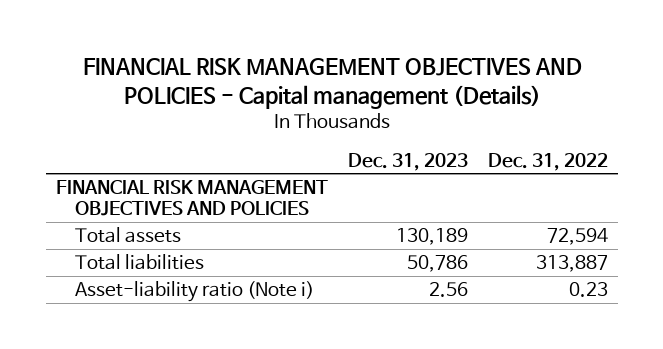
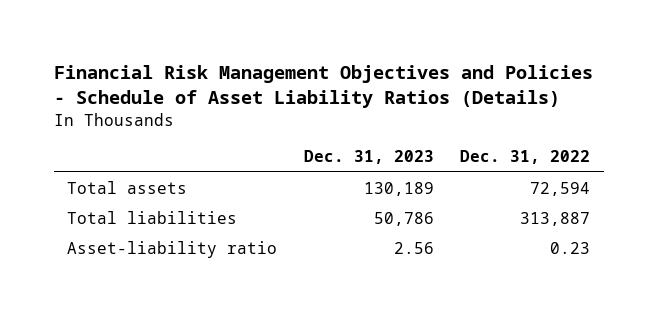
- FINANCIAL RISK MANAGEMENT OBJECTIVES AND POLICIES - Capital management (Details)
+ Financial Risk Management Objectives and Policies - Schedule of Asset Liability Ratios (Details)
- FINANCIAL RISK MANAGEMENT OBJECTIVES AND POLICIES
- Asset-liability ratio (Note i) | 2.56 | 0.23
+ Asset-liability ratio | 2.56 | 0.23

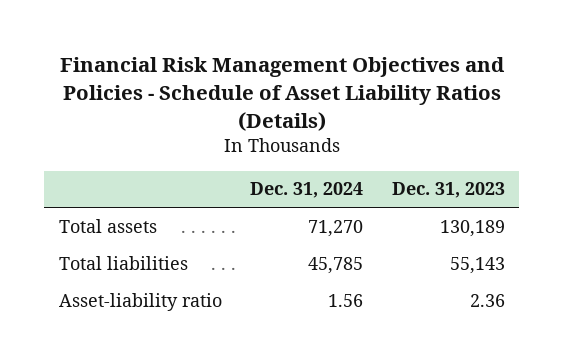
- | Dec. 31, 2023 | Dec. 31, 2022
+ | Dec. 31, 2024 | Dec. 31, 2023
- Total liabilities | 50,786 | 313,887
- Asset-liability ratio | 2.56 | 0.23
+ Total liabilities | 45,785 | 55,143
+ Asset-liability ratio | 1.56 | 2.36

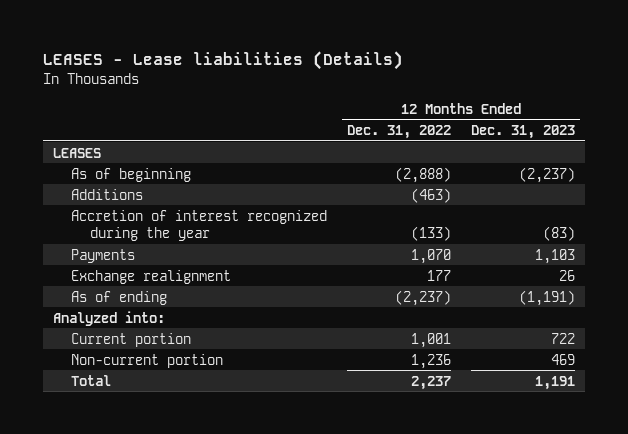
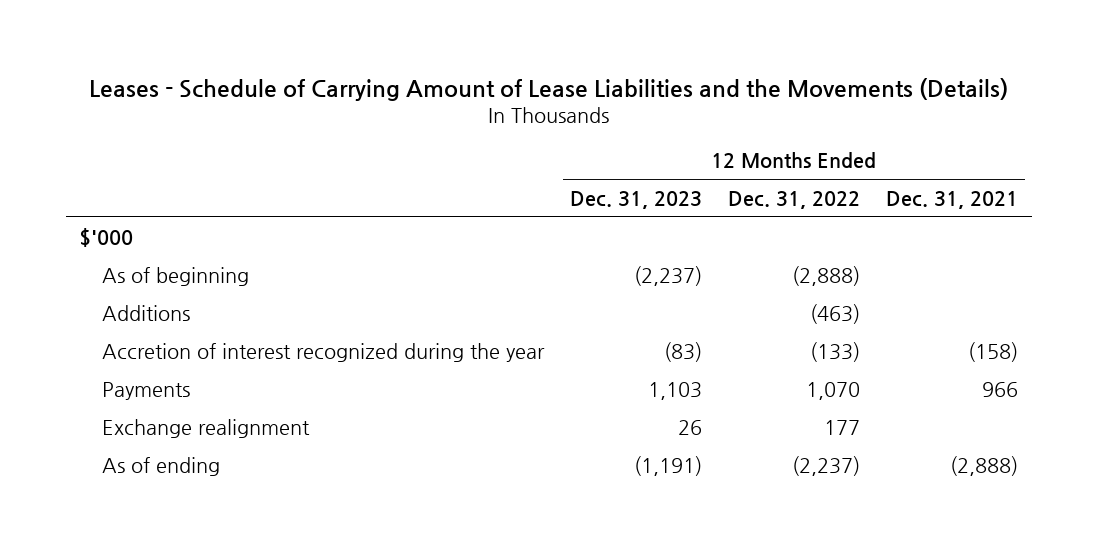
- LEASES - Lease liabilities (Details)
+ Leases - Schedule of Carrying Amount of Lease Liabilities and the Movements (Details)
- | 12 Months Ended Dec. 31, 2022 | 12 Months Ended Dec. 31, 2023
+ | 12 Months Ended Dec. 31, 2023 | 12 Months Ended Dec. 31, 2022 | 12 Months Ended Dec. 31, 2021
- LEASES
+ $'000
- Analyzed into:
- Current portion | 1,001 | 722
- Non-current portion | 1,236 | 469
- Total | 2,237 | 1,191

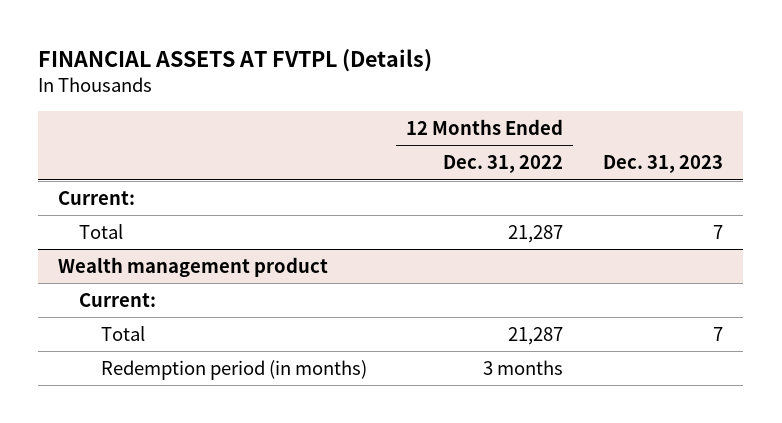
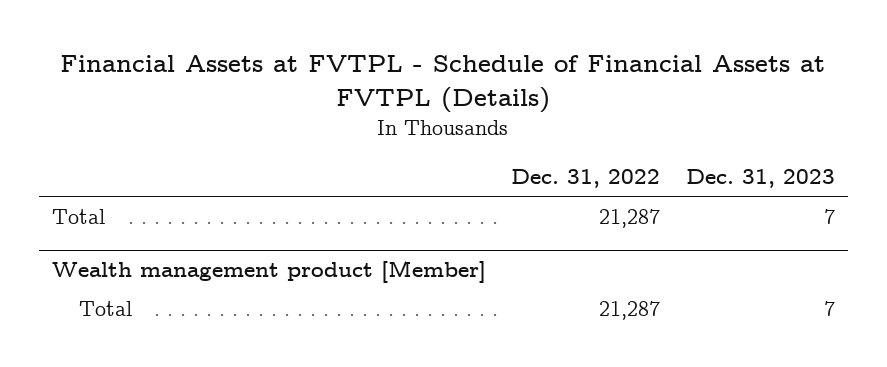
- FINANCIAL ASSETS AT FVTPL (Details)
+ Financial Assets at FVTPL - Schedule of Financial Assets at FVTPL (Details)
- | 12 Months Ended Dec. 31, 2022 | Dec. 31, 2023
+ | Dec. 31, 2022 | Dec. 31, 2023
- Current:
- Wealth management product
- Current:
+ Wealth management product [Member]
- Redemption period (in months) | 3 months |

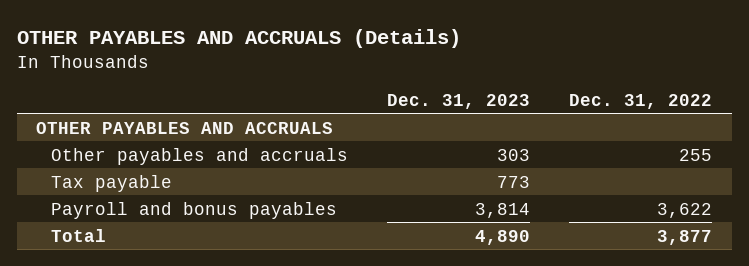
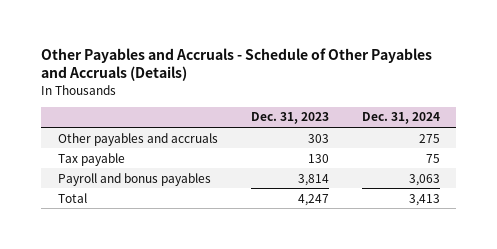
- OTHER PAYABLES AND ACCRUALS (Details)
+ Other Payables and Accruals - Schedule of Other Payables and Accruals (Details)
- | Dec. 31, 2023 | Dec. 31, 2022
+ | Dec. 31, 2023 | Dec. 31, 2024
- OTHER PAYABLES AND ACCRUALS
- Tax payable | 773 |
+ Tax payable | 130 | 75
- Total | 4,890 | 3,877
+ Total | 4,247 | 3,413

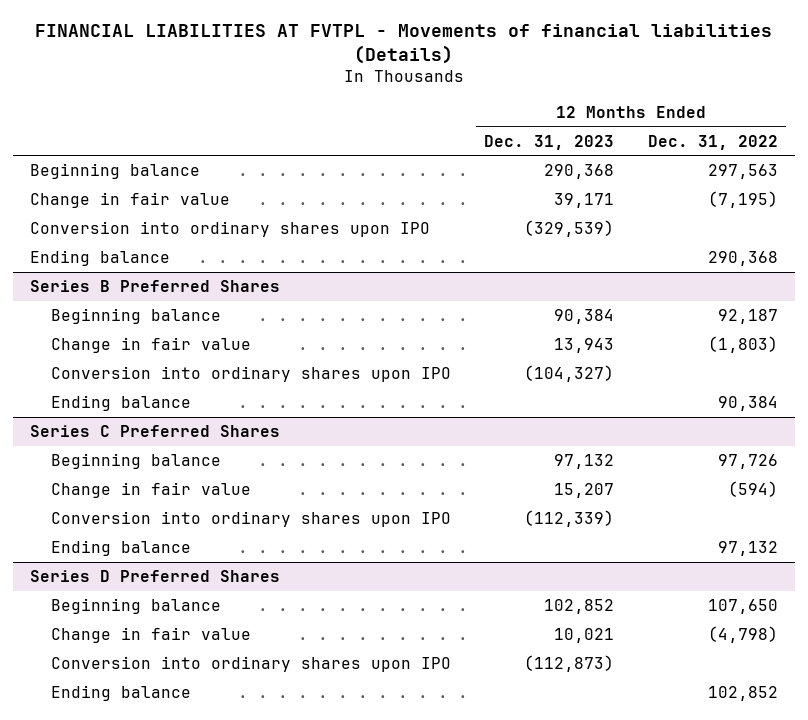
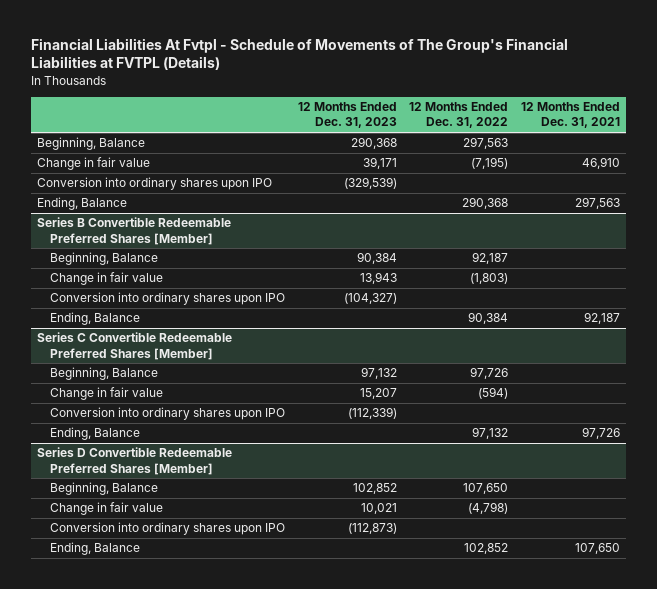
- FINANCIAL LIABILITIES AT FVTPL - Movements of financial liabilities (Details)
+ Financial Liabilities At Fvtpl - Schedule of Movements of The Group's Financial Liabilities at FVTPL (Details)
- | 12 Months Ended Dec. 31, 2023 | 12 Months Ended Dec. 31, 2022
+ | 12 Months Ended Dec. 31, 2023 | 12 Months Ended Dec. 31, 2022 | 12 Months Ended Dec. 31, 2021
- Beginning balance | 290,368 | 297,563
+ Beginning, Balance | 290,368 | 297,563 |
- Ending balance | | 290,368
- Series B Preferred Shares
- Beginning balance | 90,384 | 92,187
+ Ending, Balance | | 290,368 | 297,563
+ Series B Convertible Redeemable Preferred Shares [Member]
+ Beginning, Balance | 90,384 | 92,187 |
- Ending balance | | 90,384
- Series C Preferred Shares
- Beginning balance | 97,132 | 97,726
+ Ending, Balance | | 90,384 | 92,187
+ Series C Convertible Redeemable Preferred Shares [Member]
+ Beginning, Balance | 97,132 | 97,726 |
- Ending balance | | 97,132
- Series D Preferred Shares
- Beginning balance | 102,852 | 107,650
+ Ending, Balance | | 97,132 | 97,726
+ Series D Convertible Redeemable Preferred Shares [Member]
+ Beginning, Balance | 102,852 | 107,650 |
- Ending balance | | 102,852
+ Ending, Balance | | 102,852 | 107,650

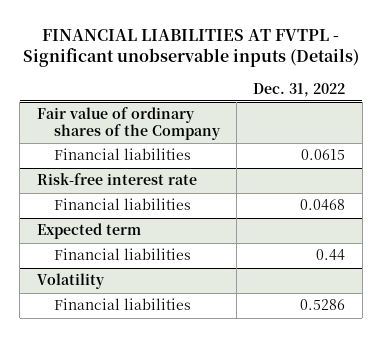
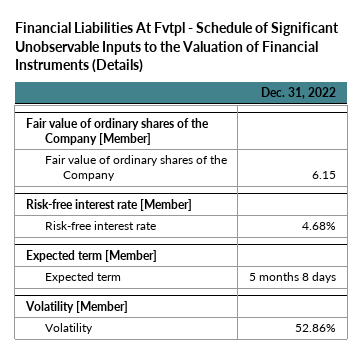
- FINANCIAL LIABILITIES AT FVTPL - Significant unobservable inputs (Details)
+ Financial Liabilities At Fvtpl - Schedule of Significant Unobservable Inputs to the Valuation of Financial Instruments (Details)
- Fair value of ordinary shares of the Company
- Financial liabilities | 0.0615
- Risk-free interest rate
- Financial liabilities | 0.0468
- Expected term
- Financial liabilities | 0.44
- Volatility
- Financial liabilities | 0.5286
+ Fair value of ordinary shares of the Company [Member]
+ Fair value of ordinary shares of the Company | 6.15
+ Risk-free interest rate [Member]
+ Risk-free interest rate | 4.68%
+ Expected term [Member]
+ Expected term | 5 months 8 days
+ Volatility [Member]
+ Volatility | 52.86%

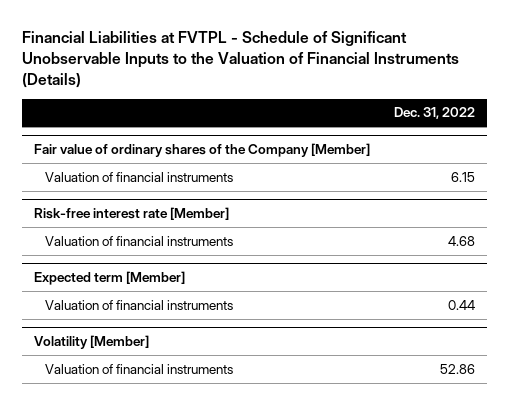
- Financial Liabilities At Fvtpl - Schedule of Significant Unobservable Inputs to the Valuation of Financial Instruments (Details)
+ Financial Liabilities at FVTPL - Schedule of Significant Unobservable Inputs to the Valuation of Financial Instruments (Details)
@ Fair value of ordinary shares of the Company [Member]
- Fair value of ordinary shares of the Company | 6.15
+ Valuation of financial instruments | 6.15
@ Risk-free interest rate [Member]
- Risk-free interest rate | 4.68%
+ Valuation of financial instruments | 4.68
@ Expected term [Member]
- Expected term | 5 months 8 days
+ Valuation of financial instruments | 0.44
@ Volatility [Member]
- Volatility | 52.86%
+ Valuation of financial instruments | 52.86

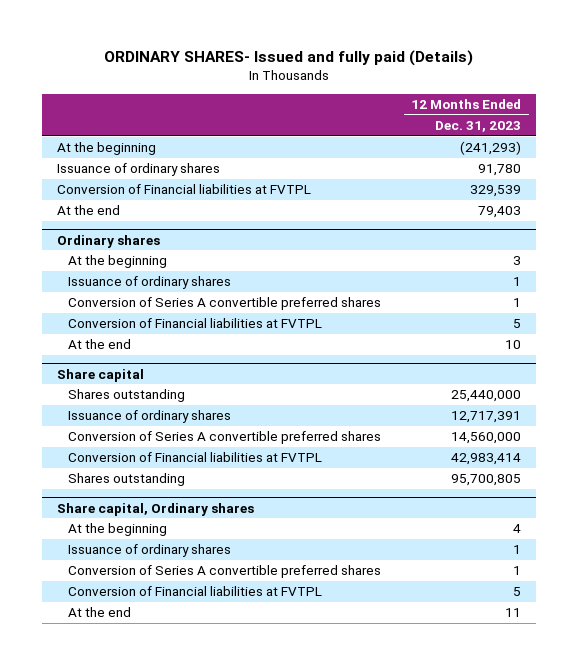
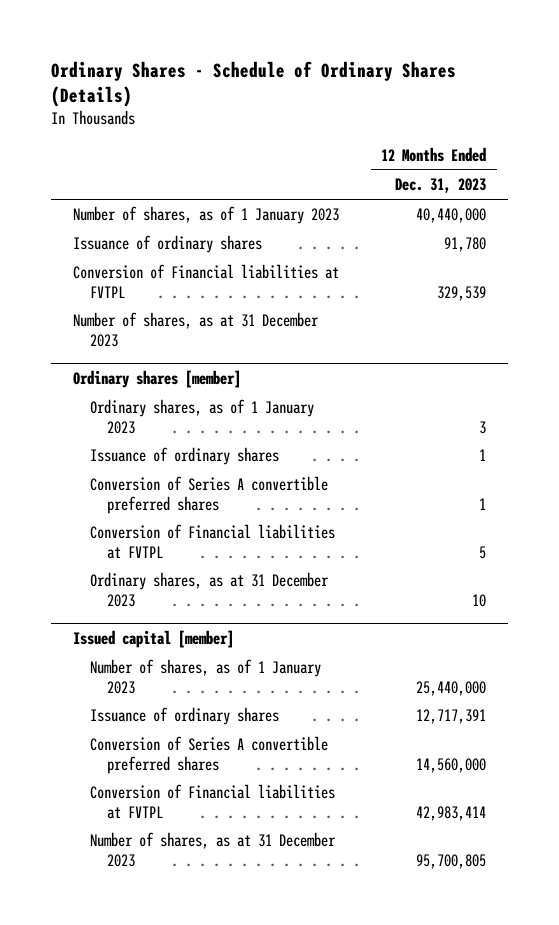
- ORDINARY SHARES- Issued and fully paid (Details)
+ Ordinary Shares - Schedule of Ordinary Shares (Details)
- At the beginning | (241,293)
+ Number of shares, as of 1 January 2023 | 40,440,000
- At the end | 79,403
- Ordinary shares
- At the beginning | 3
+ Number of shares, as at 31 December 2023
+ Ordinary shares [member]
+ Ordinary shares, as of 1 January 2023 | 3
- At the end | 10
- Share capital
- Shares outstanding | 25,440,000
+ Ordinary shares, as at 31 December 2023 | 10
+ Issued capital [member]
+ Number of shares, as of 1 January 2023 | 25,440,000
- Shares outstanding | 95,700,805
- Share capital, Ordinary shares
- At the beginning | 4
- Issuance of ordinary shares | 1
- Conversion of Series A convertible preferred shares | 1
- Conversion of Financial liabilities at FVTPL | 5
- At the end | 11
+ Number of shares, as at 31 December 2023 | 95,700,805

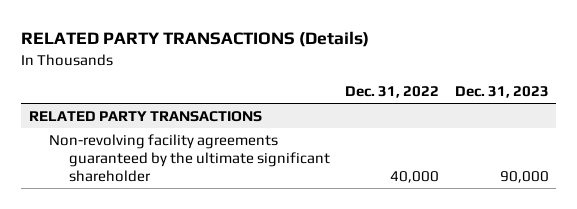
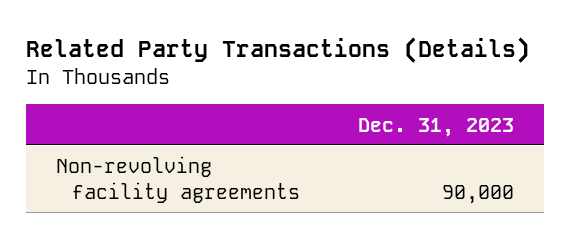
- RELATED PARTY TRANSACTIONS (Details)
+ Related Party Transactions (Details)
- | Dec. 31, 2022 | Dec. 31, 2023
+ | Dec. 31, 2023
- RELATED PARTY TRANSACTIONS
- Non-revolving facility agreements guaranteed by the ultimate significant shareholder | 40,000 | 90,000
+ Non-revolving facility agreements | 90,000

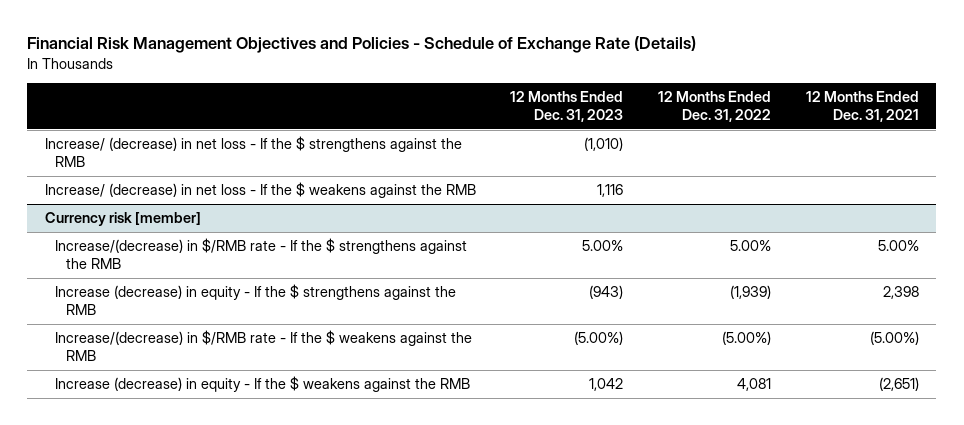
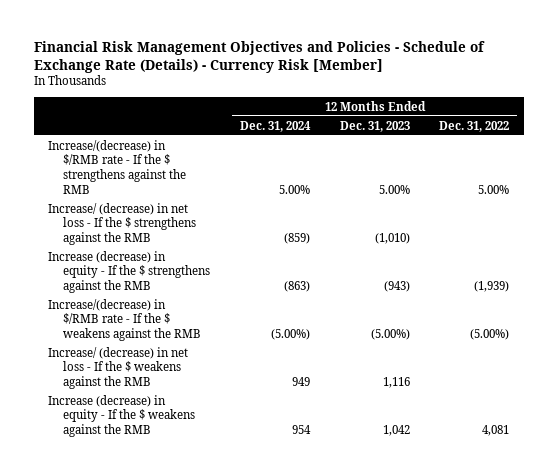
- Financial Risk Management Objectives and Policies - Schedule of Exchange Rate (Details)
+ Financial Risk Management Objectives and Policies - Schedule of Exchange Rate (Details) - Currency Risk [Member]
- | 12 Months Ended Dec. 31, 2023 | 12 Months Ended Dec. 31, 2022 | 12 Months Ended Dec. 31, 2021
+ | 12 Months Ended Dec. 31, 2024 | 12 Months Ended Dec. 31, 2023 | 12 Months Ended Dec. 31, 2022
- Currency risk [member]
moved down: Increase/ (decrease) in net loss - If the $ strengthens against the RMB | (859) | (1,010) |
moved down: Increase/ (decrease) in net loss - If the $ weakens against the RMB | 949 | 1,116 |

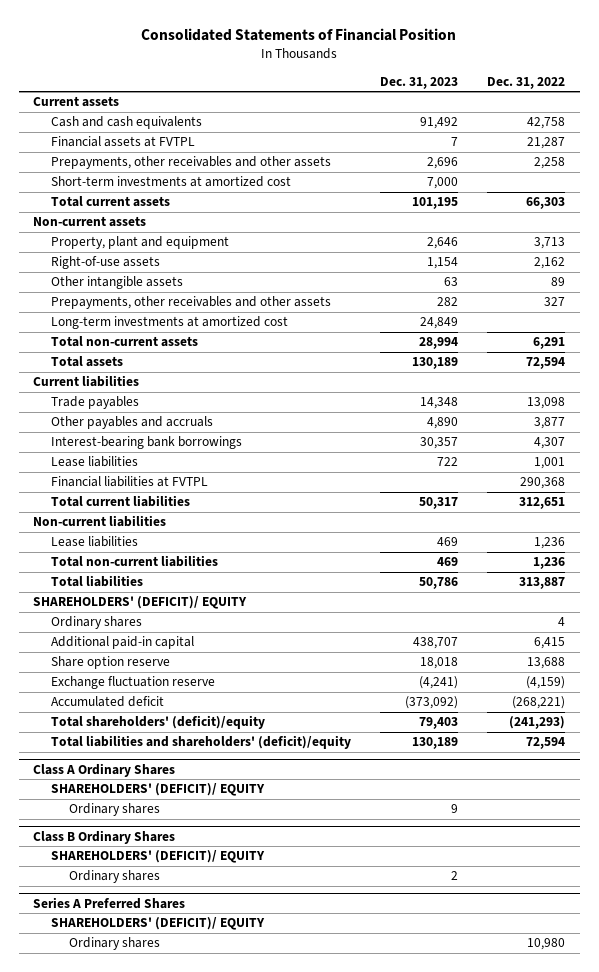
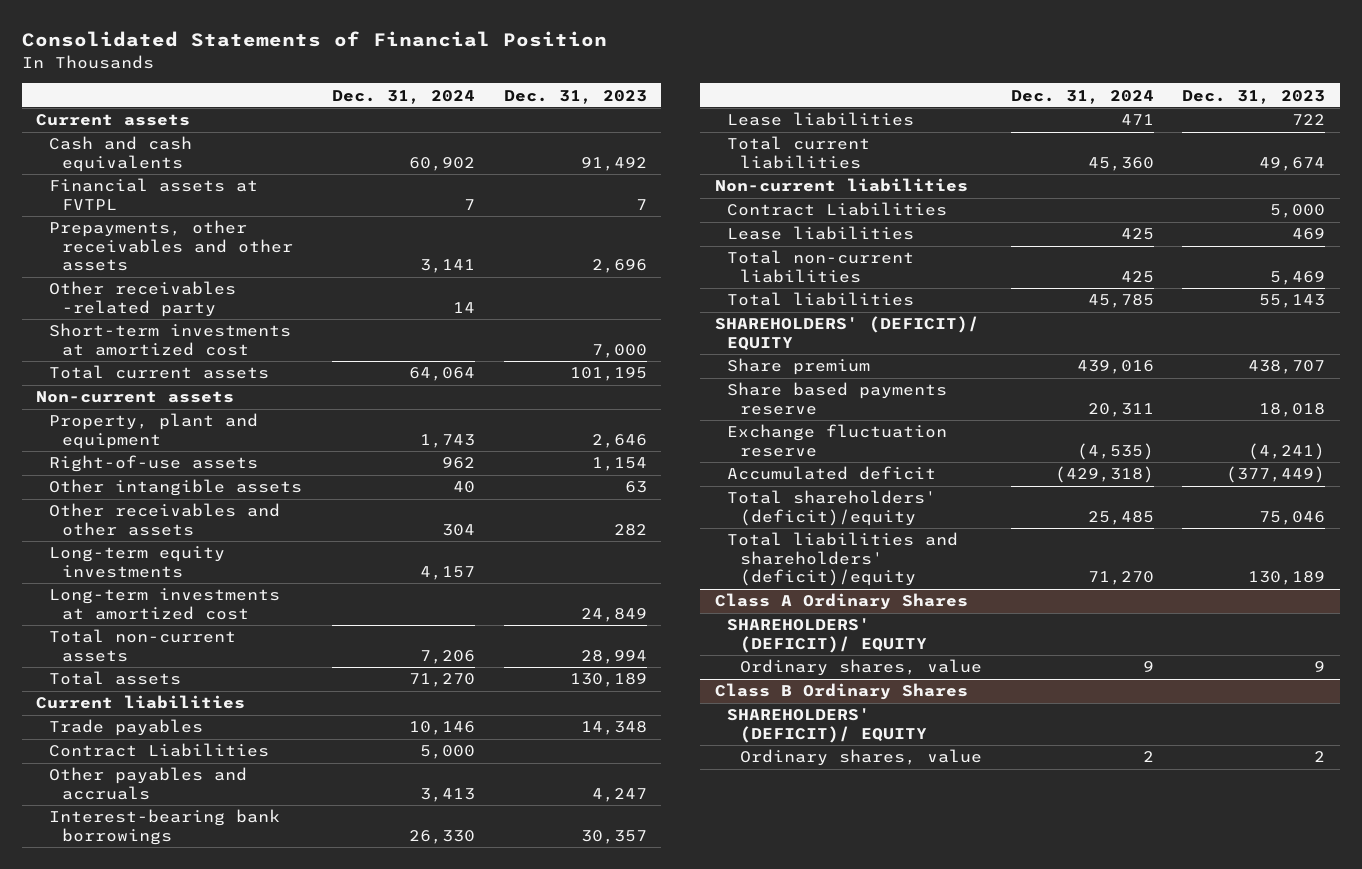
- | Dec. 31, 2023 | Dec. 31, 2022
+ | Dec. 31, 2024 | Dec. 31, 2023
+ Other receivables -related party | 14 |
- Prepayments, other receivables and other assets | 282 | 327
+ Other receivables and other assets | 304 | 282
+ Long-term equity investments | 4,157 |
- Other payables and accruals | 4,890 | 3,877
+ Contract Liabilities | 5,000 |
+ Other payables and accruals | 3,413 | 4,247
- Financial liabilities at FVTPL | | 290,368
- Total current liabilities | 50,317 | 312,651
+ Total current liabilities | 45,360 | 49,674
+ Contract Liabilities | | 5,000
- Total non-current liabilities | 469 | 1,236
- Total liabilities | 50,786 | 313,887
+ Total non-current liabilities | 425 | 5,469
+ Total liabilities | 45,785 | 55,143
- Ordinary shares | | 4
- Additional paid-in capital | 438,707 | 6,415
- Share option reserve | 18,018 | 13,688
+ Share premium | 439,016 | 438,707
+ Share based payments reserve | 20,311 | 18,018
- Accumulated deficit | (373,092) | (268,221)
- Total shareholders' (deficit)/equity | 79,403 | (241,293)
+ Accumulated deficit | (429,318) | (377,449)
+ Total shareholders' (deficit)/equity | 25,485 | 75,046
@ Class A Ordinary Shares
- Ordinary shares | 9 |
+ Ordinary shares, value | 9 | 9
@ Class B Ordinary Shares
- Ordinary shares | 2 |
- Series A Preferred Shares
- SHAREHOLDERS' (DEFICIT)/ EQUITY
- Ordinary shares | | 10,980
@ Class B Ordinary Shares
+ Ordinary shares, value | 2 | 2

